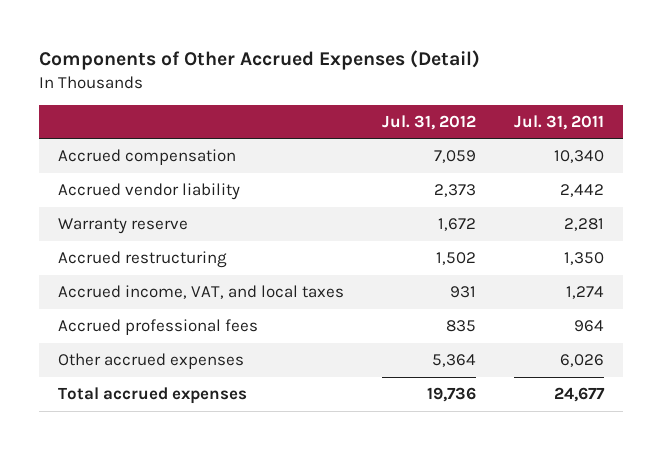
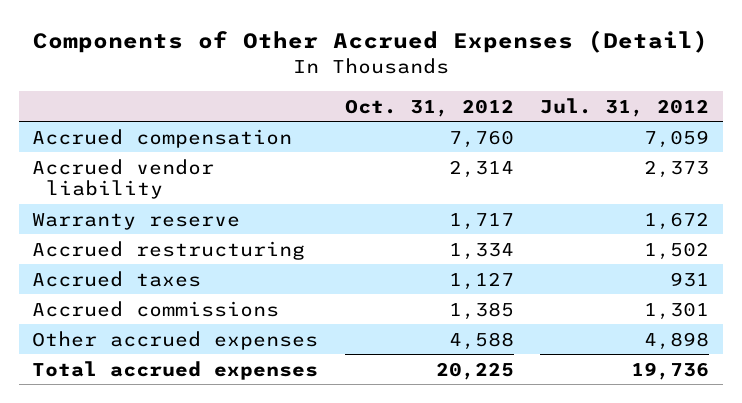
- | Jul. 31, 2012 | Jul. 31, 2011
+ | Oct. 31, 2012 | Jul. 31, 2012
- Accrued income, VAT, and local taxes | 931 | 1,274
- Accrued professional fees | 835 | 964
- Other accrued expenses | 5,364 | 6,026
+ Accrued taxes | 1,127 | 931
+ Accrued commissions | 1,385 | 1,301
+ Other accrued expenses | 4,588 | 4,898

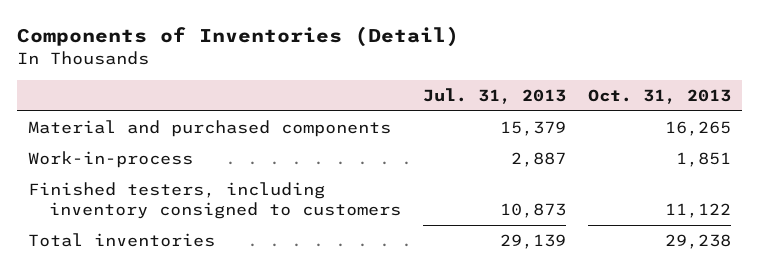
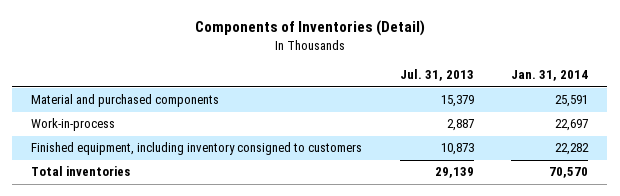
- | Jul. 31, 2013 | Oct. 31, 2013
+ | Jul. 31, 2013 | Jan. 31, 2014
- Finished testers, including inventory consigned to customers | 10,873 | 11,122
+ Finished equipment, including inventory consigned to customers | 10,873 | 22,282

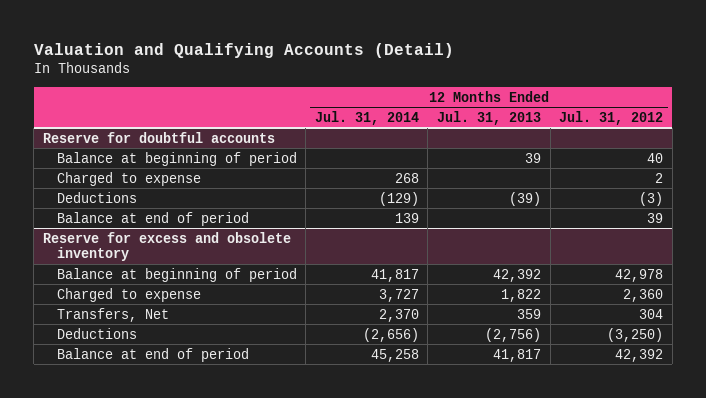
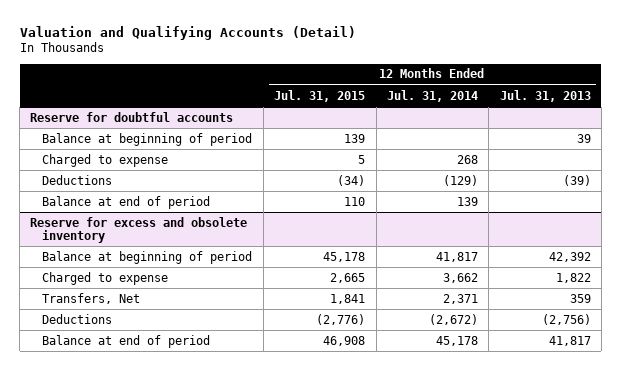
- | 12 Months Ended Jul. 31, 2014 | 12 Months Ended Jul. 31, 2013 | 12 Months Ended Jul. 31, 2012
+ | 12 Months Ended Jul. 31, 2015 | 12 Months Ended Jul. 31, 2014 | 12 Months Ended Jul. 31, 2013
@ Reserve for excess and obsolete inventory
- Charged to expense | 3,727 | 1,822 | 2,360
- Transfers, Net | 2,370 | 359 | 304
- Deductions | (2,656) | (2,756) | (3,250)
- Balance at end of period | 45,258 | 41,817 | 42,392
+ Charged to expense | 2,665 | 3,662 | 1,822
+ Transfers, Net | 1,841 | 2,371 | 359
+ Deductions | (2,776) | (2,672) | (2,756)
+ Balance at end of period | 46,908 | 45,178 | 41,817

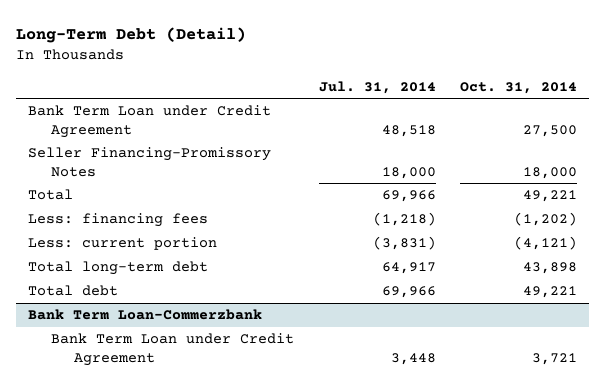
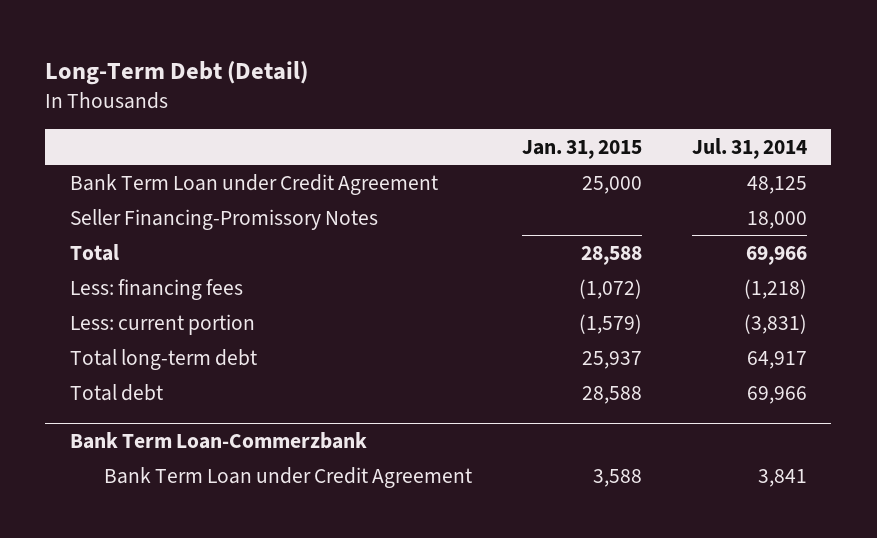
- | Jul. 31, 2014 | Oct. 31, 2014
+ | Jan. 31, 2015 | Jul. 31, 2014
- Bank Term Loan under Credit Agreement | 48,518 | 27,500
+ Bank Term Loan under Credit Agreement | 25,000 | 48,125
@ Bank Term Loan-Commerzbank
- Bank Term Loan under Credit Agreement | 3,448 | 3,721
+ Bank Term Loan under Credit Agreement | 3,588 | 3,841

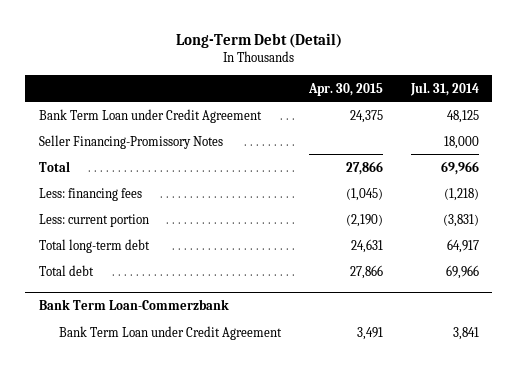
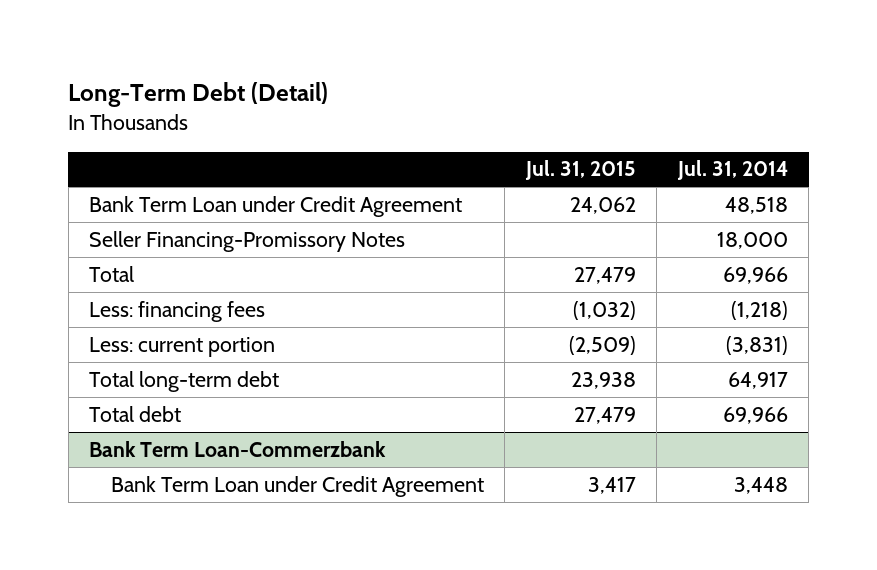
- | Apr. 30, 2015 | Jul. 31, 2014
+ | Jul. 31, 2015 | Jul. 31, 2014
- Bank Term Loan under Credit Agreement | 24,375 | 48,125
+ Bank Term Loan under Credit Agreement | 24,062 | 48,518
@ Bank Term Loan-Commerzbank
- Bank Term Loan under Credit Agreement | 3,491 | 3,841
+ Bank Term Loan under Credit Agreement | 3,417 | 3,448

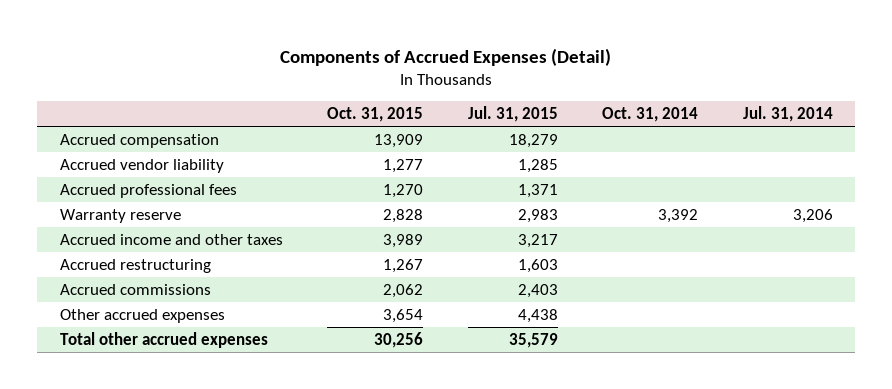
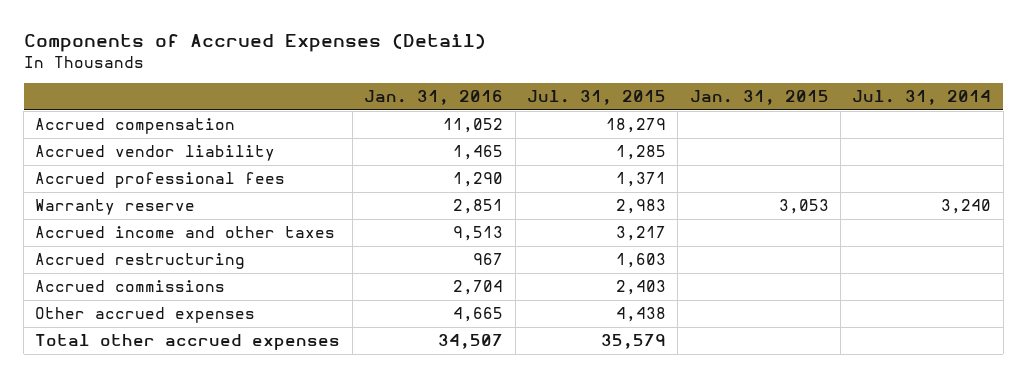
- | Oct. 31, 2015 | Jul. 31, 2015 | Oct. 31, 2014 | Jul. 31, 2014
+ | Jan. 31, 2016 | Jul. 31, 2015 | Jan. 31, 2015 | Jul. 31, 2014
- Warranty reserve | 2,828 | 2,983 | 3,392 | 3,206
+ Warranty reserve | 2,851 | 2,983 | 3,053 | 3,240

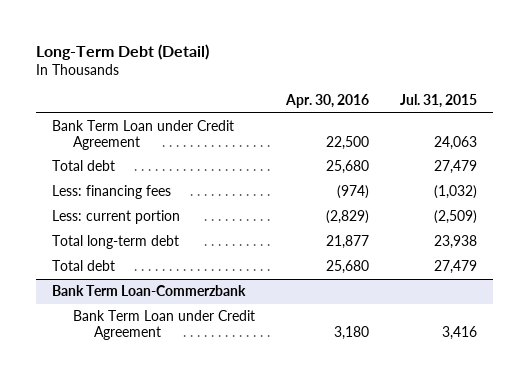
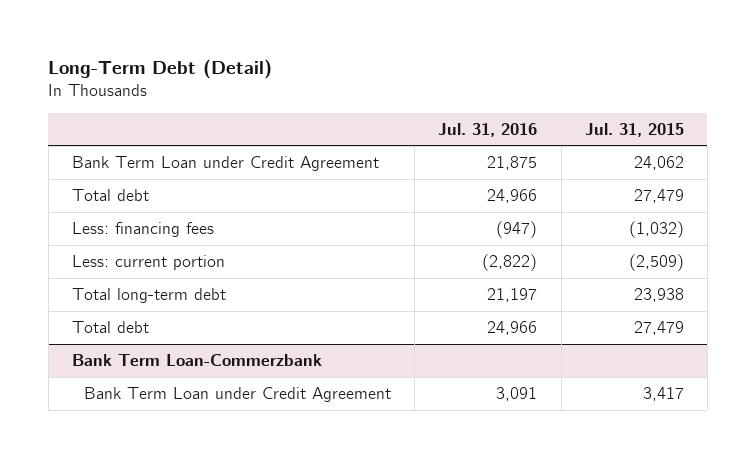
- | Apr. 30, 2016 | Jul. 31, 2015
+ | Jul. 31, 2016 | Jul. 31, 2015
- Bank Term Loan under Credit Agreement | 22,500 | 24,063
+ Bank Term Loan under Credit Agreement | 21,875 | 24,062
@ Bank Term Loan-Commerzbank
- Bank Term Loan under Credit Agreement | 3,180 | 3,416
+ Bank Term Loan under Credit Agreement | 3,091 | 3,417

